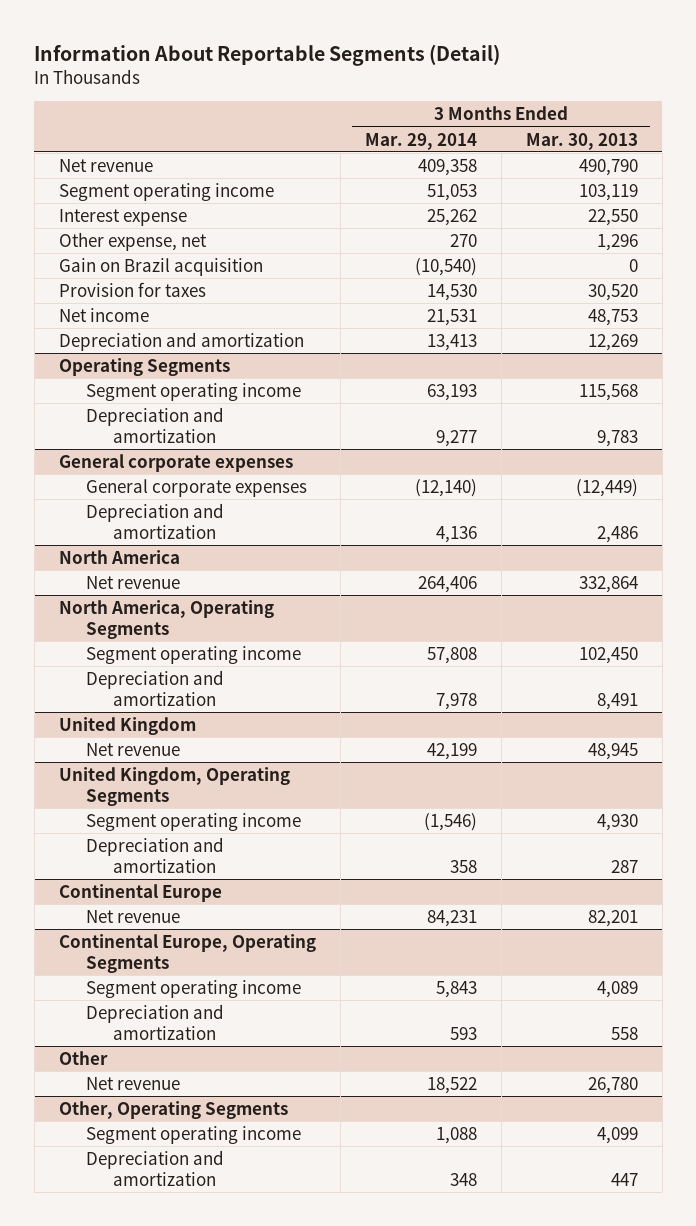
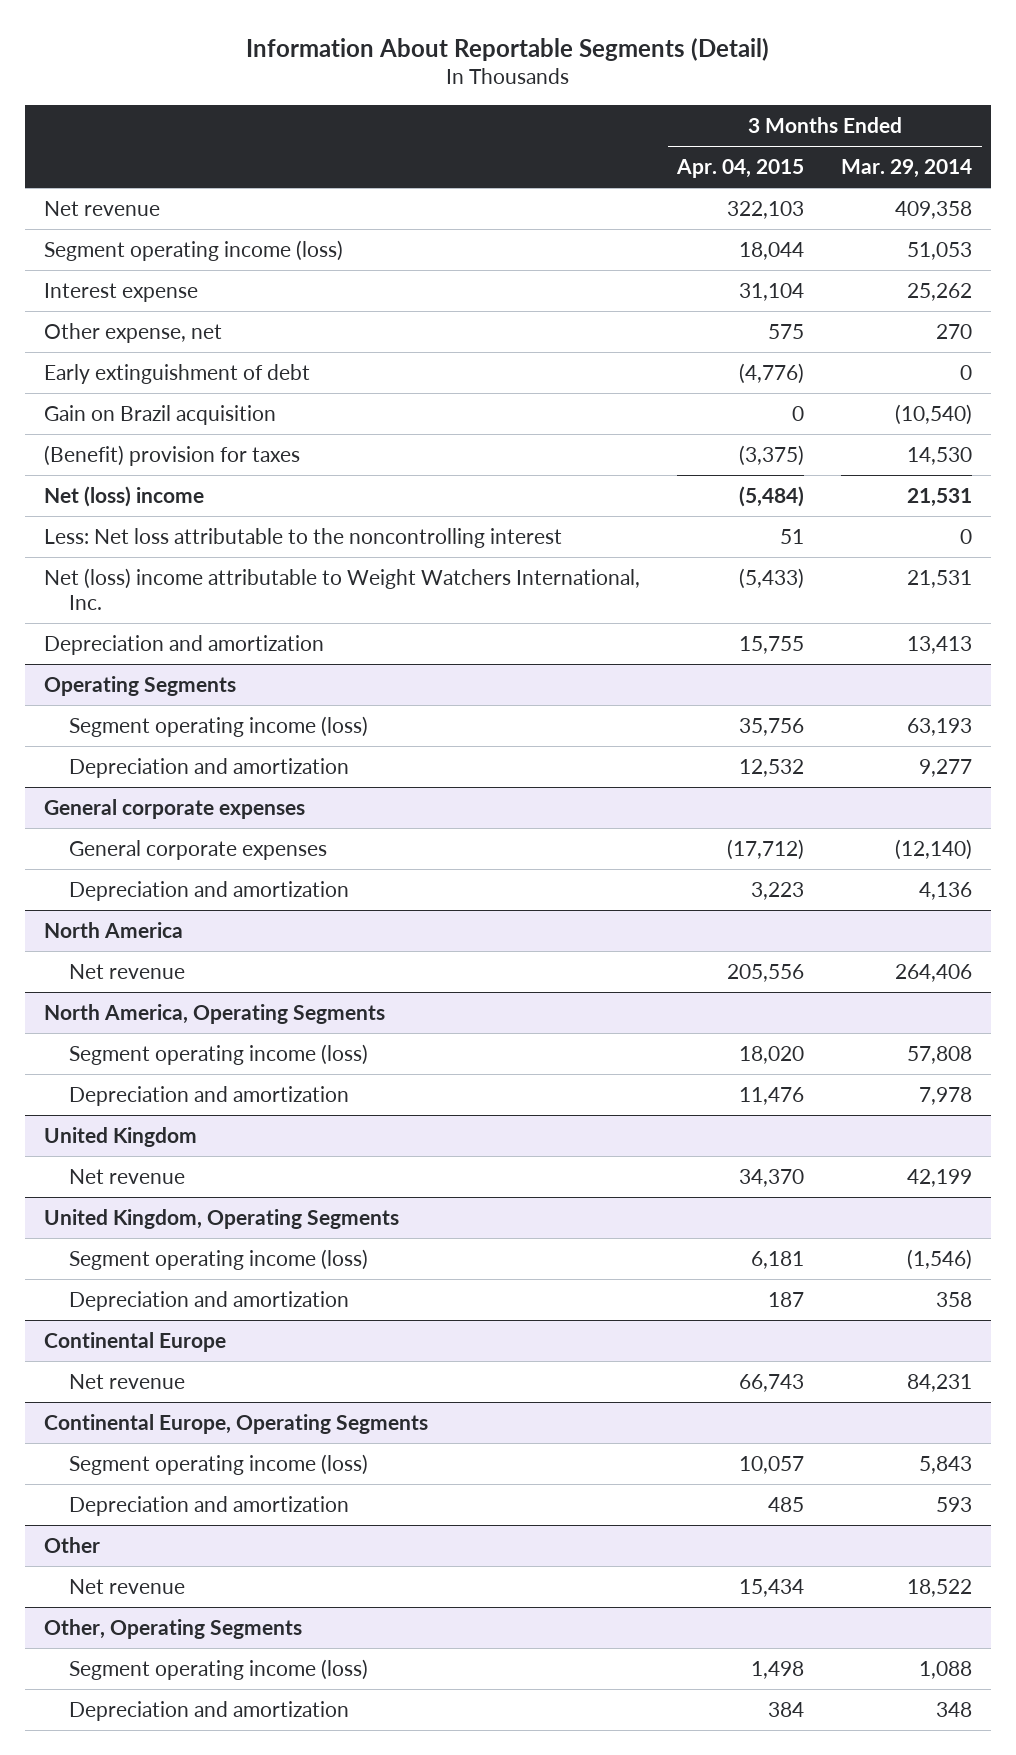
- | 3 Months Ended Mar. 29, 2014 | 3 Months Ended Mar. 30, 2013
+ | 3 Months Ended Apr. 04, 2015 | 3 Months Ended Mar. 29, 2014
- Segment operating income | 51,053 | 103,119
+ Segment operating income (loss) | 18,044 | 51,053
+ Early extinguishment of debt | (4,776) | 0
- Provision for taxes | 14,530 | 30,520
- Net income | 21,531 | 48,753
+ (Benefit) provision for taxes | (3,375) | 14,530
+ Net (loss) income | (5,484) | 21,531
+ Less: Net loss attributable to the noncontrolling interest | 51 | 0
+ Net (loss) income attributable to Weight Watchers International, Inc. | (5,433) | 21,531
@ Operating Segments
- Segment operating income | 63,193 | 115,568
+ Segment operating income (loss) | 35,756 | 63,193
@ North America, Operating Segments
- Segment operating income | 57,808 | 102,450
+ Segment operating income (loss) | 18,020 | 57,808
@ United Kingdom, Operating Segments
- Segment operating income | (1,546) | 4,930
+ Segment operating income (loss) | 6,181 | (1,546)
@ Continental Europe, Operating Segments
- Segment operating income | 5,843 | 4,089
+ Segment operating income (loss) | 10,057 | 5,843
@ Other, Operating Segments
- Segment operating income | 1,088 | 4,099
+ Segment operating income (loss) | 1,498 | 1,088

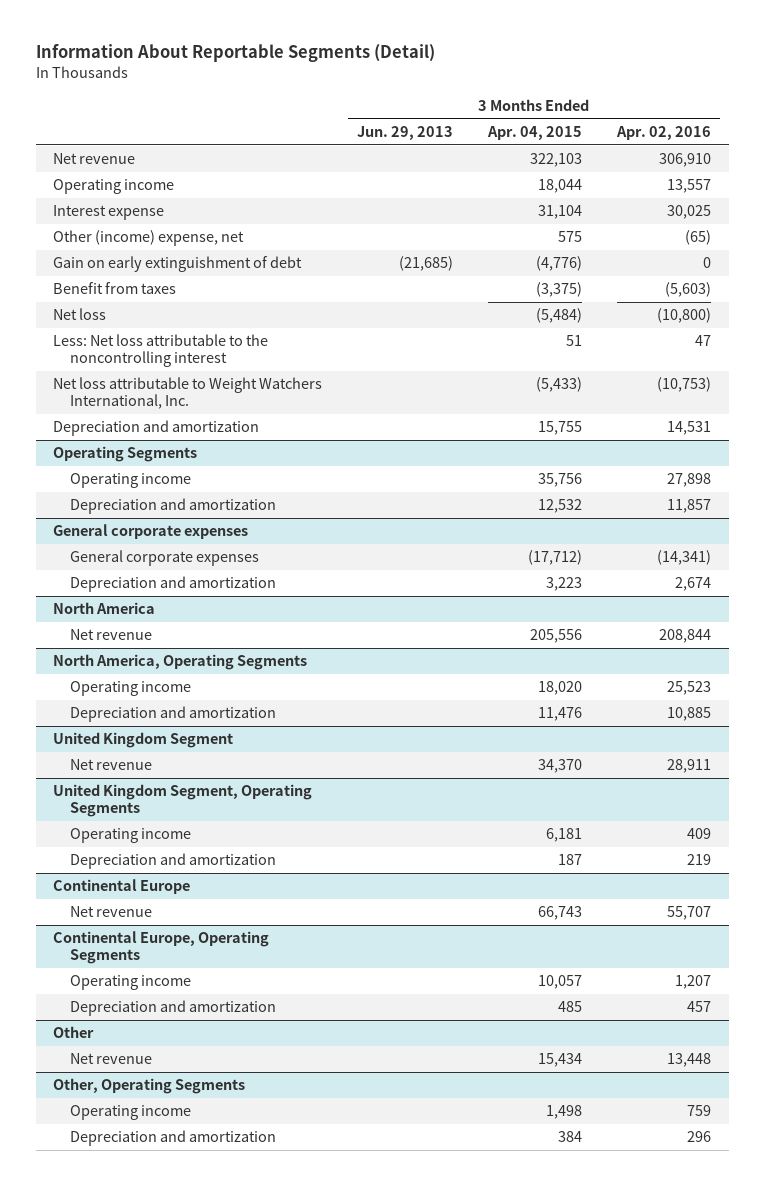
- | 3 Months Ended Apr. 04, 2015 | 3 Months Ended Mar. 29, 2014
+ | 3 Months Ended Jun. 29, 2013 | 3 Months Ended Apr. 04, 2015 | 3 Months Ended Apr. 02, 2016
- Segment operating income (loss) | 18,044 | 51,053
+ Operating income | | 18,044 | 13,557
- Other expense, net | 575 | 270
- Early extinguishment of debt | (4,776) | 0
- Gain on Brazil acquisition | 0 | (10,540)
- (Benefit) provision for taxes | (3,375) | 14,530
- Net (loss) income | (5,484) | 21,531
+ Other (income) expense, net | | 575 | (65)
+ Gain on early extinguishment of debt | (21,685) | (4,776) | 0
+ Benefit from taxes | | (3,375) | (5,603)
+ Net loss | | (5,484) | (10,800)
- Net (loss) income attributable to Weight Watchers International, Inc. | (5,433) | 21,531
+ Net loss attributable to Weight Watchers International, Inc. | | (5,433) | (10,753)
@ Operating Segments
- Segment operating income (loss) | 35,756 | 63,193
+ Operating income | | 35,756 | 27,898
@ North America, Operating Segments
- Segment operating income (loss) | 18,020 | 57,808
+ Operating income | | 18,020 | 25,523
- United Kingdom
+ United Kingdom Segment
- United Kingdom, Operating Segments
- Segment operating income (loss) | 6,181 | (1,546)
+ United Kingdom Segment, Operating Segments
+ Operating income | | 6,181 | 409
@ Continental Europe, Operating Segments
- Segment operating income (loss) | 10,057 | 5,843
+ Operating income | | 10,057 | 1,207
@ Other, Operating Segments
- Segment operating income (loss) | 1,498 | 1,088
+ Operating income | | 1,498 | 759

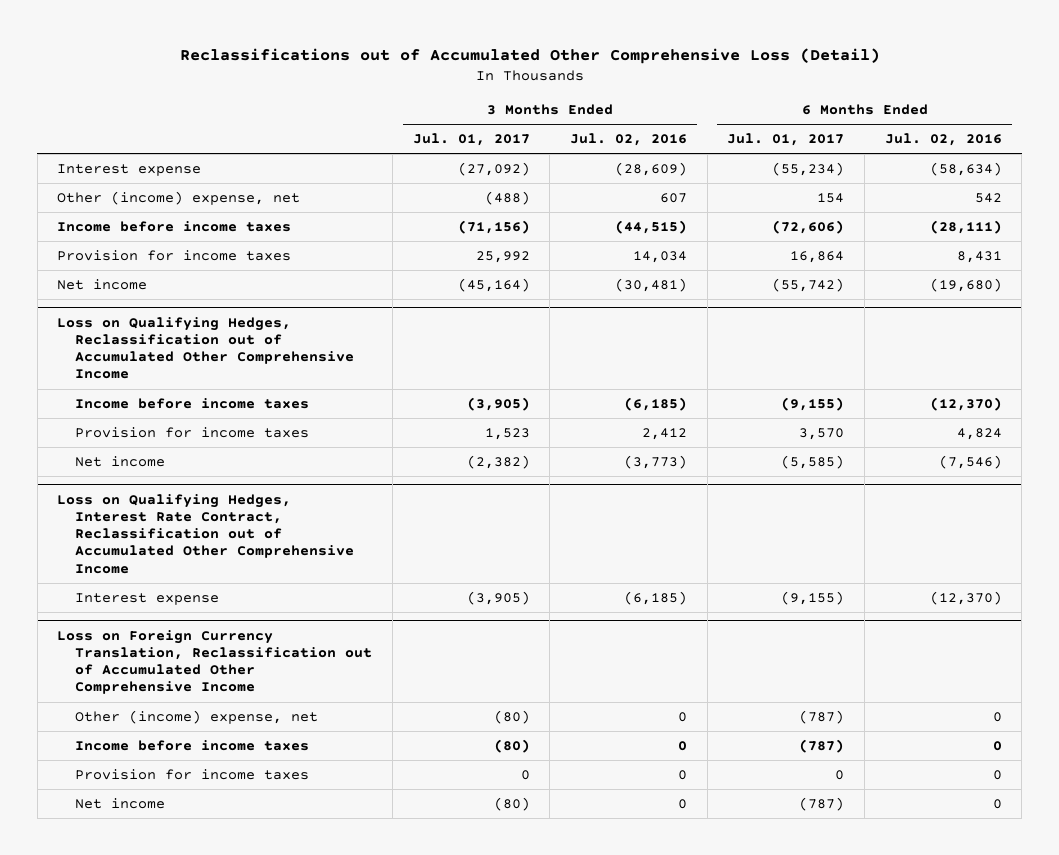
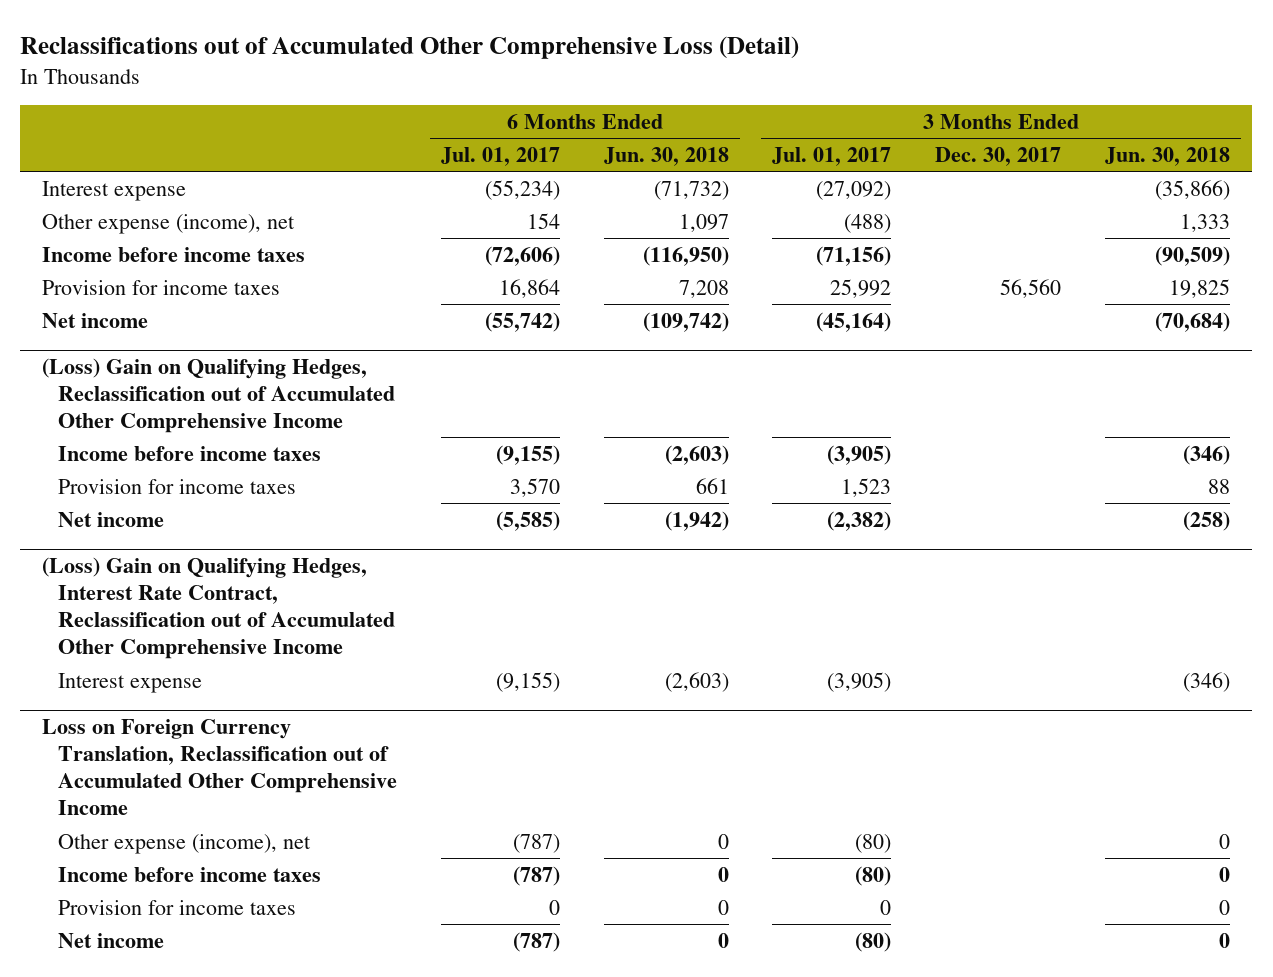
- | 3 Months Ended Jul. 01, 2017 | 3 Months Ended Jul. 02, 2016 | 6 Months Ended Jul. 01, 2017 | 6 Months Ended Jul. 02, 2016
+ | 6 Months Ended Jul. 01, 2017 | 6 Months Ended Jun. 30, 2018 | 3 Months Ended Jul. 01, 2017 | 3 Months Ended Dec. 30, 2017 | 3 Months Ended Jun. 30, 2018
- Other (income) expense, net | (488) | 607 | 154 | 542
+ Other expense (income), net | 154 | 1,097 | (488) | | 1,333
- Loss on Qualifying Hedges, Reclassification out of Accumulated Other Comprehensive Income
+ (Loss) Gain on Qualifying Hedges, Reclassification out of Accumulated Other Comprehensive Income
- Loss on Qualifying Hedges, Interest Rate Contract, Reclassification out of Accumulated Other Comprehensive Income
+ (Loss) Gain on Qualifying Hedges, Interest Rate Contract, Reclassification out of Accumulated Other Comprehensive Income
@ Loss on Foreign Currency Translation, Reclassification out of Accumulated Other Comprehensive Income
- Other (income) expense, net | (80) | 0 | (787) | 0
+ Other expense (income), net | (787) | 0 | (80) | | 0

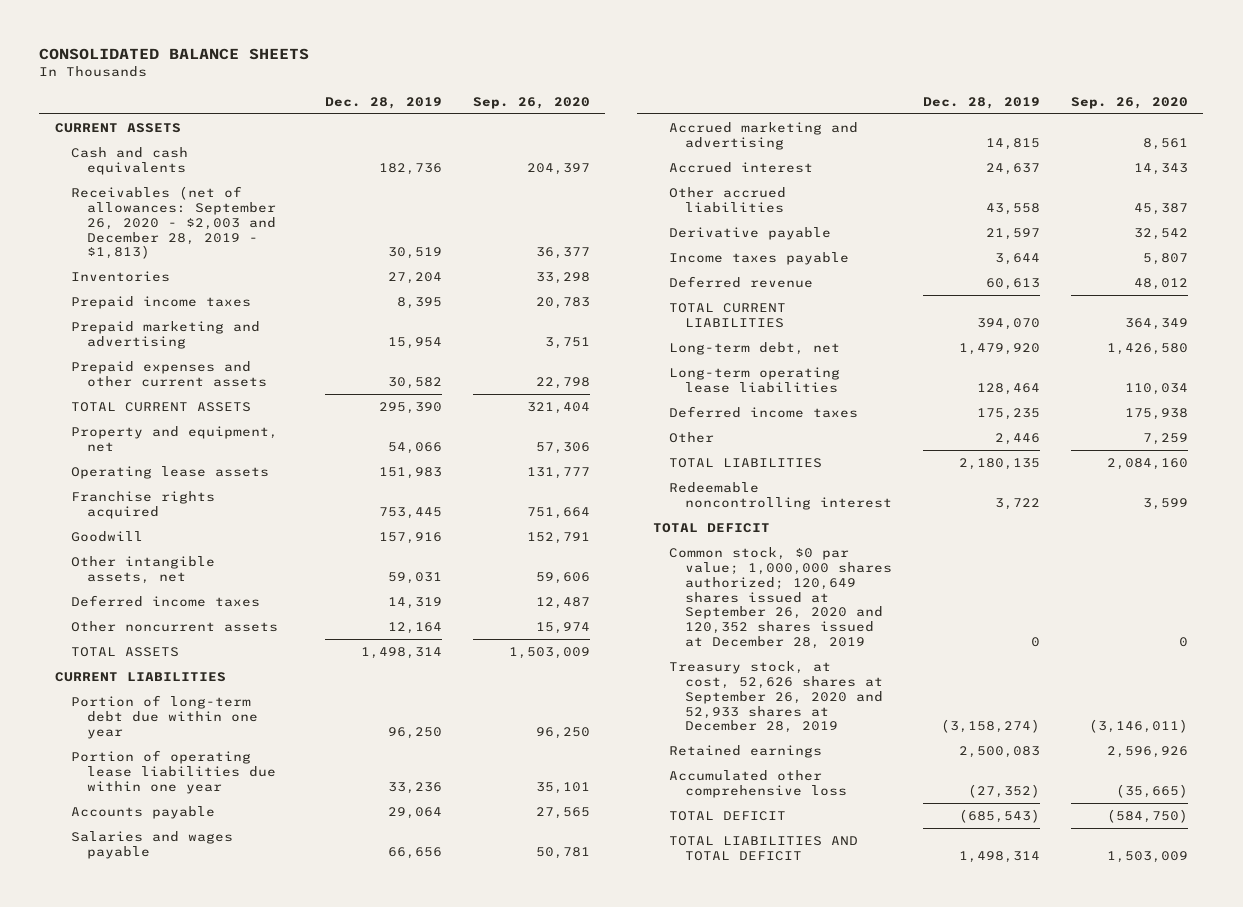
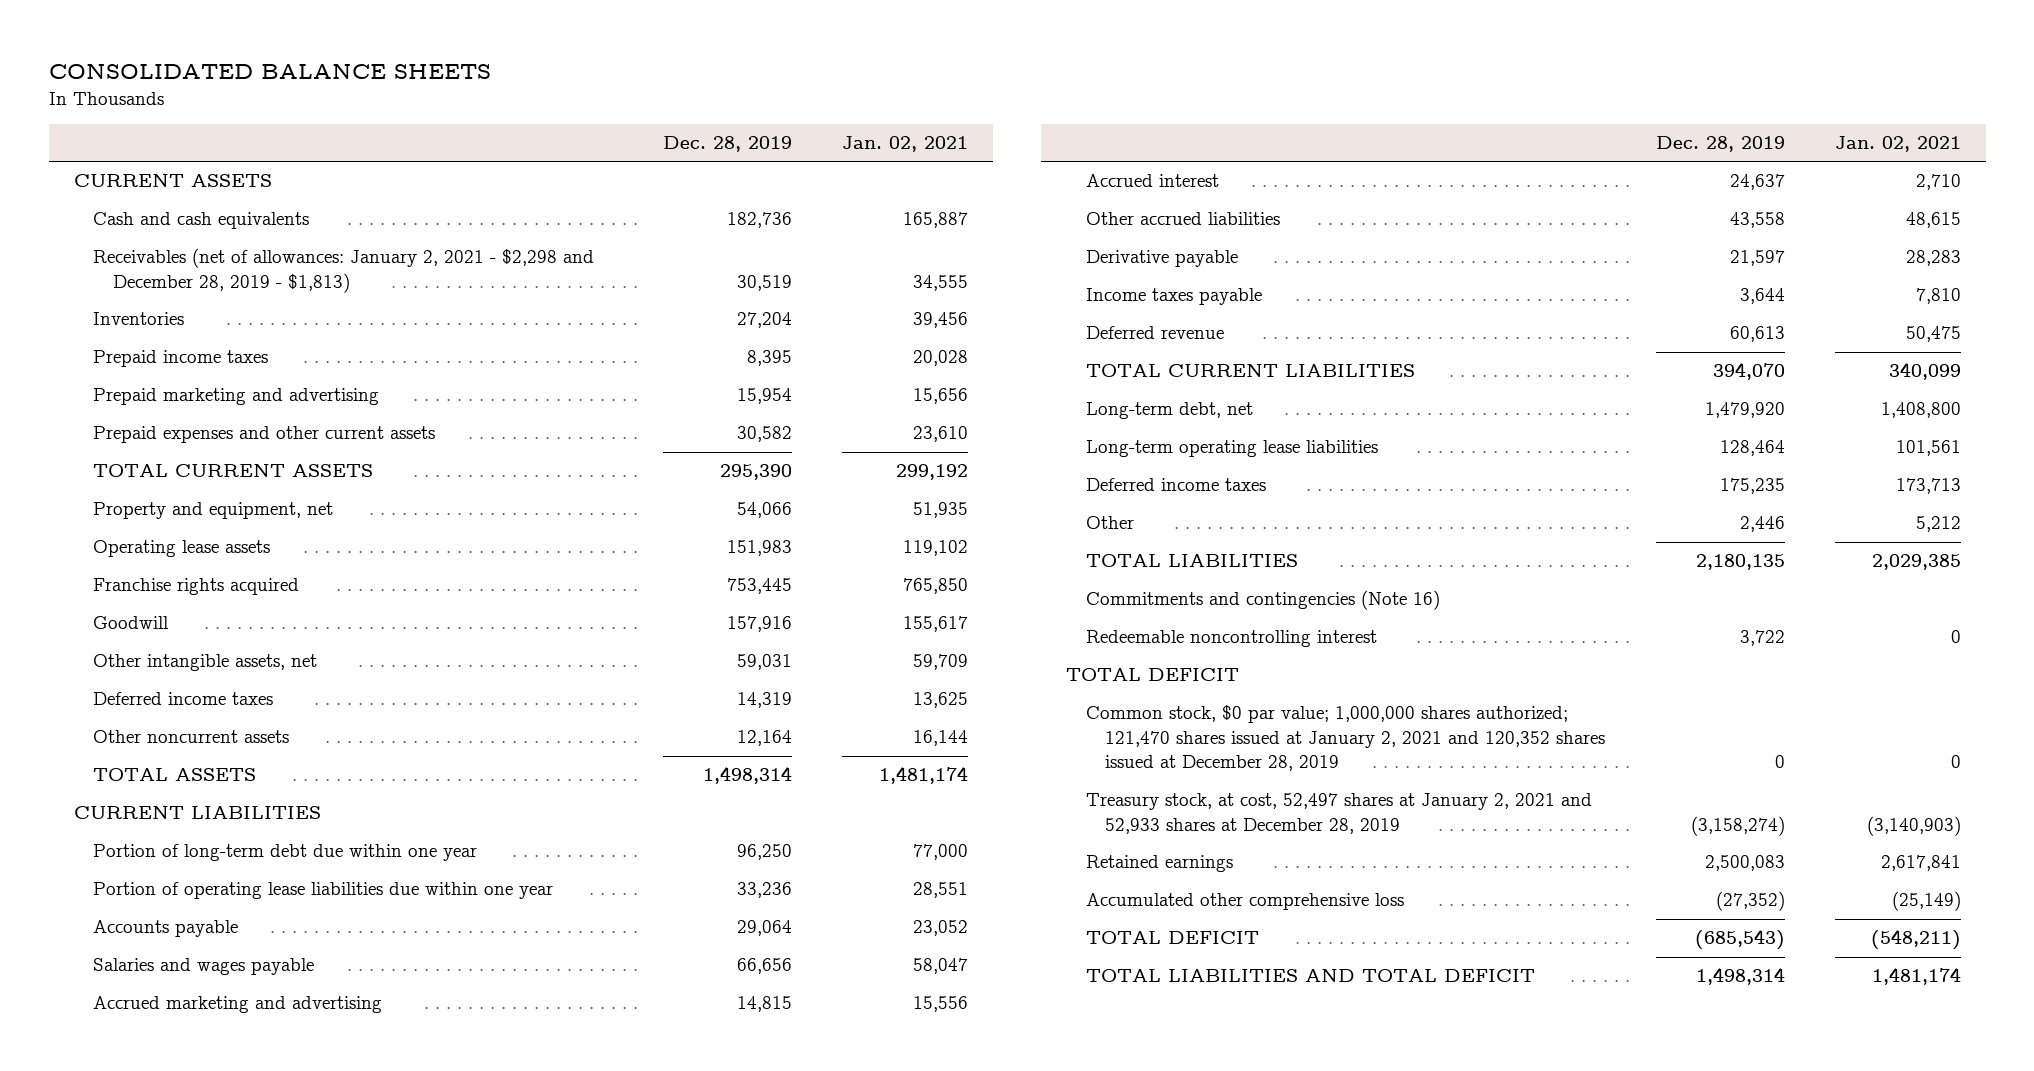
- | Dec. 28, 2019 | Sep. 26, 2020
+ | Dec. 28, 2019 | Jan. 02, 2021
- Receivables (net of allowances: September 26, 2020 - $2,003 and December 28, 2019 - $1,813) | 30,519 | 36,377
+ Receivables (net of allowances: January 2, 2021 - $2,298 and December 28, 2019 - $1,813) | 30,519 | 34,555
+ Commitments and contingencies (Note 16)
- Common stock, $0 par value; 1,000,000 shares authorized; 120,649 shares issued at September 26, 2020 and 120,352 shares issued at December 28, 2019 | 0 | 0
- Treasury stock, at cost, 52,626 shares at September 26, 2020 and 52,933 shares at December 28, 2019 | (3,158,274) | (3,146,011)
+ Common stock, $0 par value; 1,000,000 shares authorized; 121,470 shares issued at January 2, 2021 and 120,352 shares issued at December 28, 2019 | 0 | 0
+ Treasury stock, at cost, 52,497 shares at January 2, 2021 and 52,933 shares at December 28, 2019 | (3,158,274) | (3,140,903)

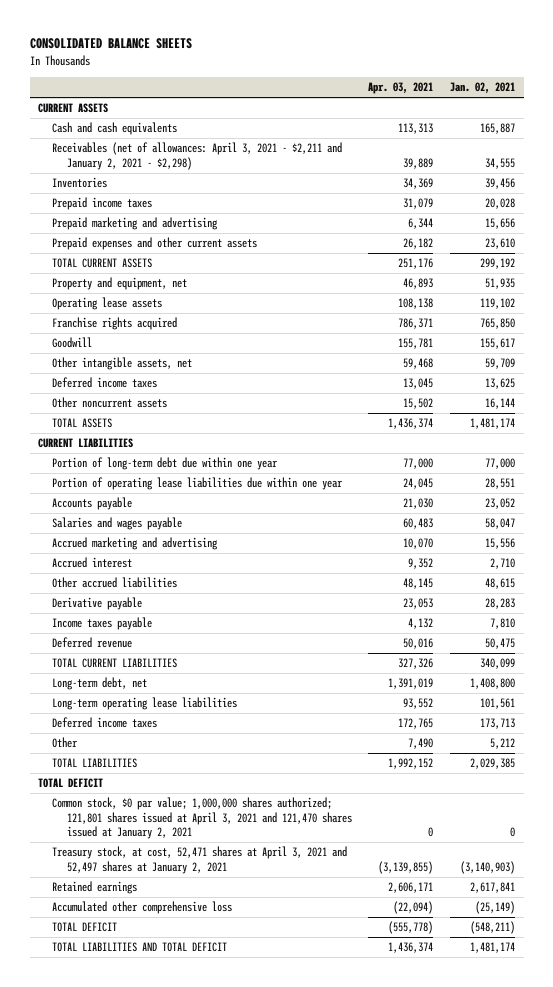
- | Dec. 28, 2019 | Jan. 02, 2021
+ | Apr. 03, 2021 | Jan. 02, 2021
- Receivables (net of allowances: January 2, 2021 - $2,298 and December 28, 2019 - $1,813) | 30,519 | 34,555
+ Receivables (net of allowances: April 3, 2021 - $2,211 and January 2, 2021 - $2,298) | 39,889 | 34,555
- Commitments and contingencies (Note 16)
- Redeemable noncontrolling interest | 3,722 | 0
- Common stock, $0 par value; 1,000,000 shares authorized; 121,470 shares issued at January 2, 2021 and 120,352 shares issued at December 28, 2019 | 0 | 0
- Treasury stock, at cost, 52,497 shares at January 2, 2021 and 52,933 shares at December 28, 2019 | (3,158,274) | (3,140,903)
+ Common stock, $0 par value; 1,000,000 shares authorized; 121,801 shares issued at April 3, 2021 and 121,470 shares issued at January 2, 2021 | 0 | 0
+ Treasury stock, at cost, 52,471 shares at April 3, 2021 and 52,497 shares at January 2, 2021 | (3,139,855) | (3,140,903)

